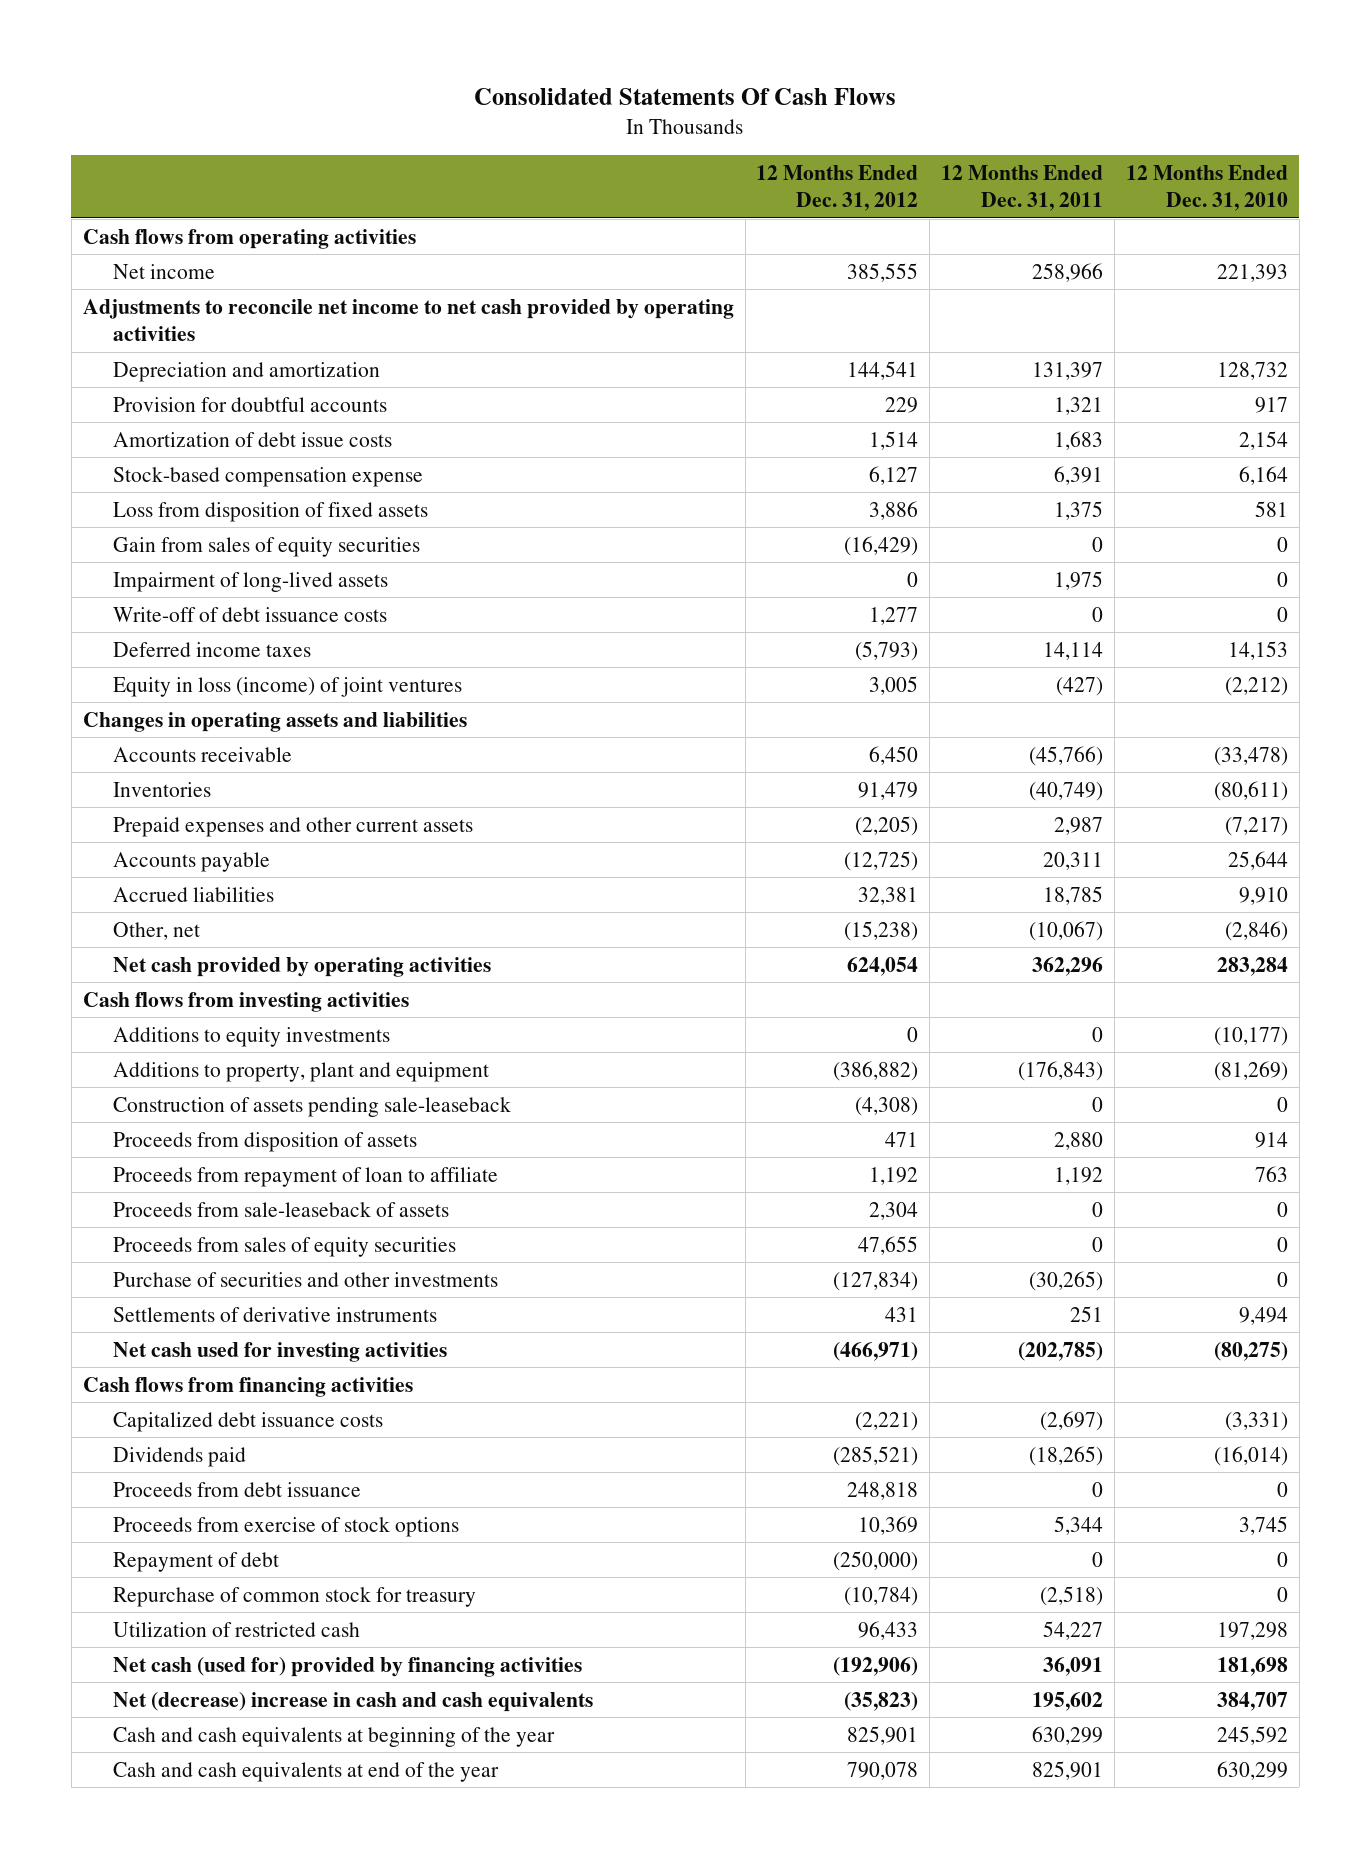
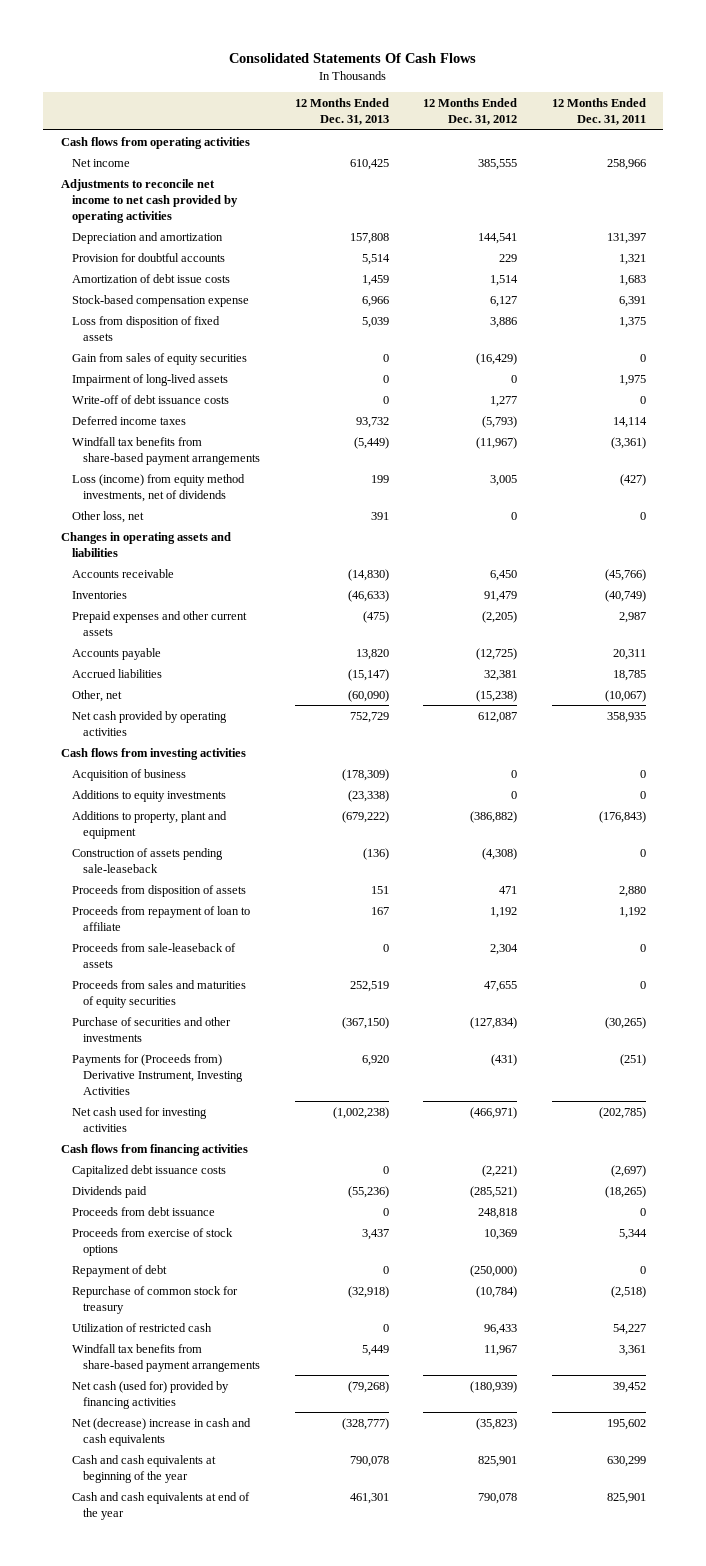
- | 12 Months Ended Dec. 31, 2012 | 12 Months Ended Dec. 31, 2011 | 12 Months Ended Dec. 31, 2010
+ | 12 Months Ended Dec. 31, 2013 | 12 Months Ended Dec. 31, 2012 | 12 Months Ended Dec. 31, 2011
- Equity in loss (income) of joint ventures | 3,005 | (427) | (2,212)
+ Windfall tax benefits from share-based payment arrangements | (5,449) | (11,967) | (3,361)
+ Loss (income) from equity method investments, net of dividends | 199 | 3,005 | (427)
+ Other loss, net | 391 | 0 | 0
- Net cash provided by operating activities | 624,054 | 362,296 | 283,284
+ Net cash provided by operating activities | 752,729 | 612,087 | 358,935
+ Acquisition of business | (178,309) | 0 | 0
- Proceeds from sales of equity securities | 47,655 | 0 | 0
+ Proceeds from sales and maturities of equity securities | 252,519 | 47,655 | 0
- Settlements of derivative instruments | 431 | 251 | 9,494
+ Payments for (Proceeds from) Derivative Instrument, Investing Activities | 6,920 | (431) | (251)
- Net cash (used for) provided by financing activities | (192,906) | 36,091 | 181,698
+ Windfall tax benefits from share-based payment arrangements | 5,449 | 11,967 | 3,361
+ Net cash (used for) provided by financing activities | (79,268) | (180,939) | 39,452

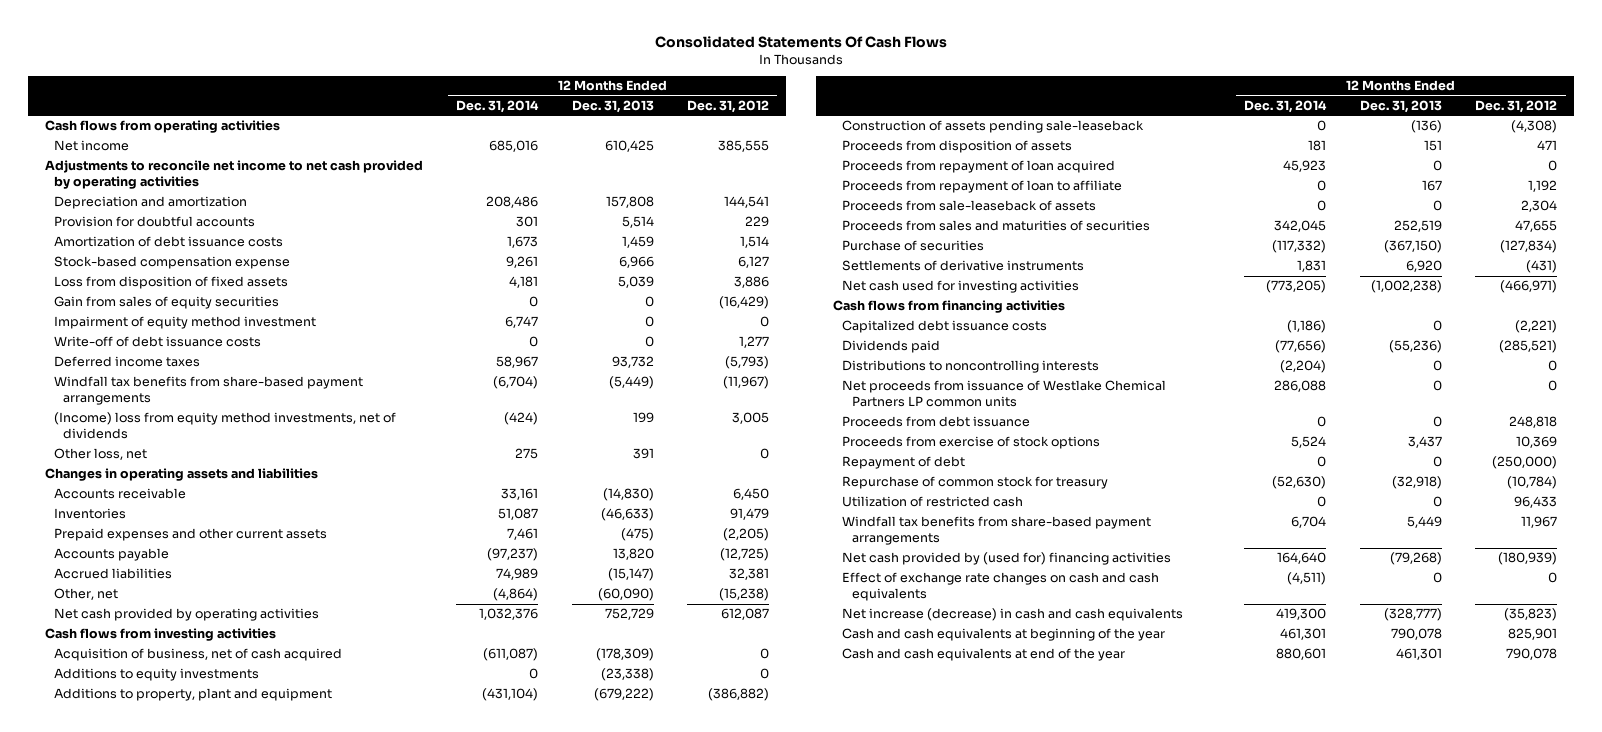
- | 12 Months Ended Dec. 31, 2013 | 12 Months Ended Dec. 31, 2012 | 12 Months Ended Dec. 31, 2011
+ | 12 Months Ended Dec. 31, 2014 | 12 Months Ended Dec. 31, 2013 | 12 Months Ended Dec. 31, 2012
- Amortization of debt issue costs | 1,459 | 1,514 | 1,683
+ Amortization of debt issuance costs | 1,673 | 1,459 | 1,514
- Impairment of long-lived assets | 0 | 0 | 1,975
+ Impairment of equity method investment | 6,747 | 0 | 0
- Loss (income) from equity method investments, net of dividends | 199 | 3,005 | (427)
+ (Income) loss from equity method investments, net of dividends | (424) | 199 | 3,005
- Acquisition of business | (178,309) | 0 | 0
+ Acquisition of business, net of cash acquired | (611,087) | (178,309) | 0
+ Proceeds from repayment of loan acquired | 45,923 | 0 | 0
- Proceeds from sales and maturities of equity securities | 252,519 | 47,655 | 0
- Purchase of securities and other investments | (367,150) | (127,834) | (30,265)
- Payments for (Proceeds from) Derivative Instrument, Investing Activities | 6,920 | (431) | (251)
+ Proceeds from sales and maturities of securities | 342,045 | 252,519 | 47,655
+ Purchase of securities | (117,332) | (367,150) | (127,834)
+ Settlements of derivative instruments | 1,831 | 6,920 | (431)
+ Distributions to noncontrolling interests | (2,204) | 0 | 0
+ Net proceeds from issuance of Westlake Chemical Partners LP common units | 286,088 | 0 | 0
- Net cash (used for) provided by financing activities | (79,268) | (180,939) | 39,452
- Net (decrease) increase in cash and cash equivalents | (328,777) | (35,823) | 195,602
+ Net cash provided by (used for) financing activities | 164,640 | (79,268) | (180,939)
+ Effect of exchange rate changes on cash and cash equivalents | (4,511) | 0 | 0
+ Net increase (decrease) in cash and cash equivalents | 419,300 | (328,777) | (35,823)

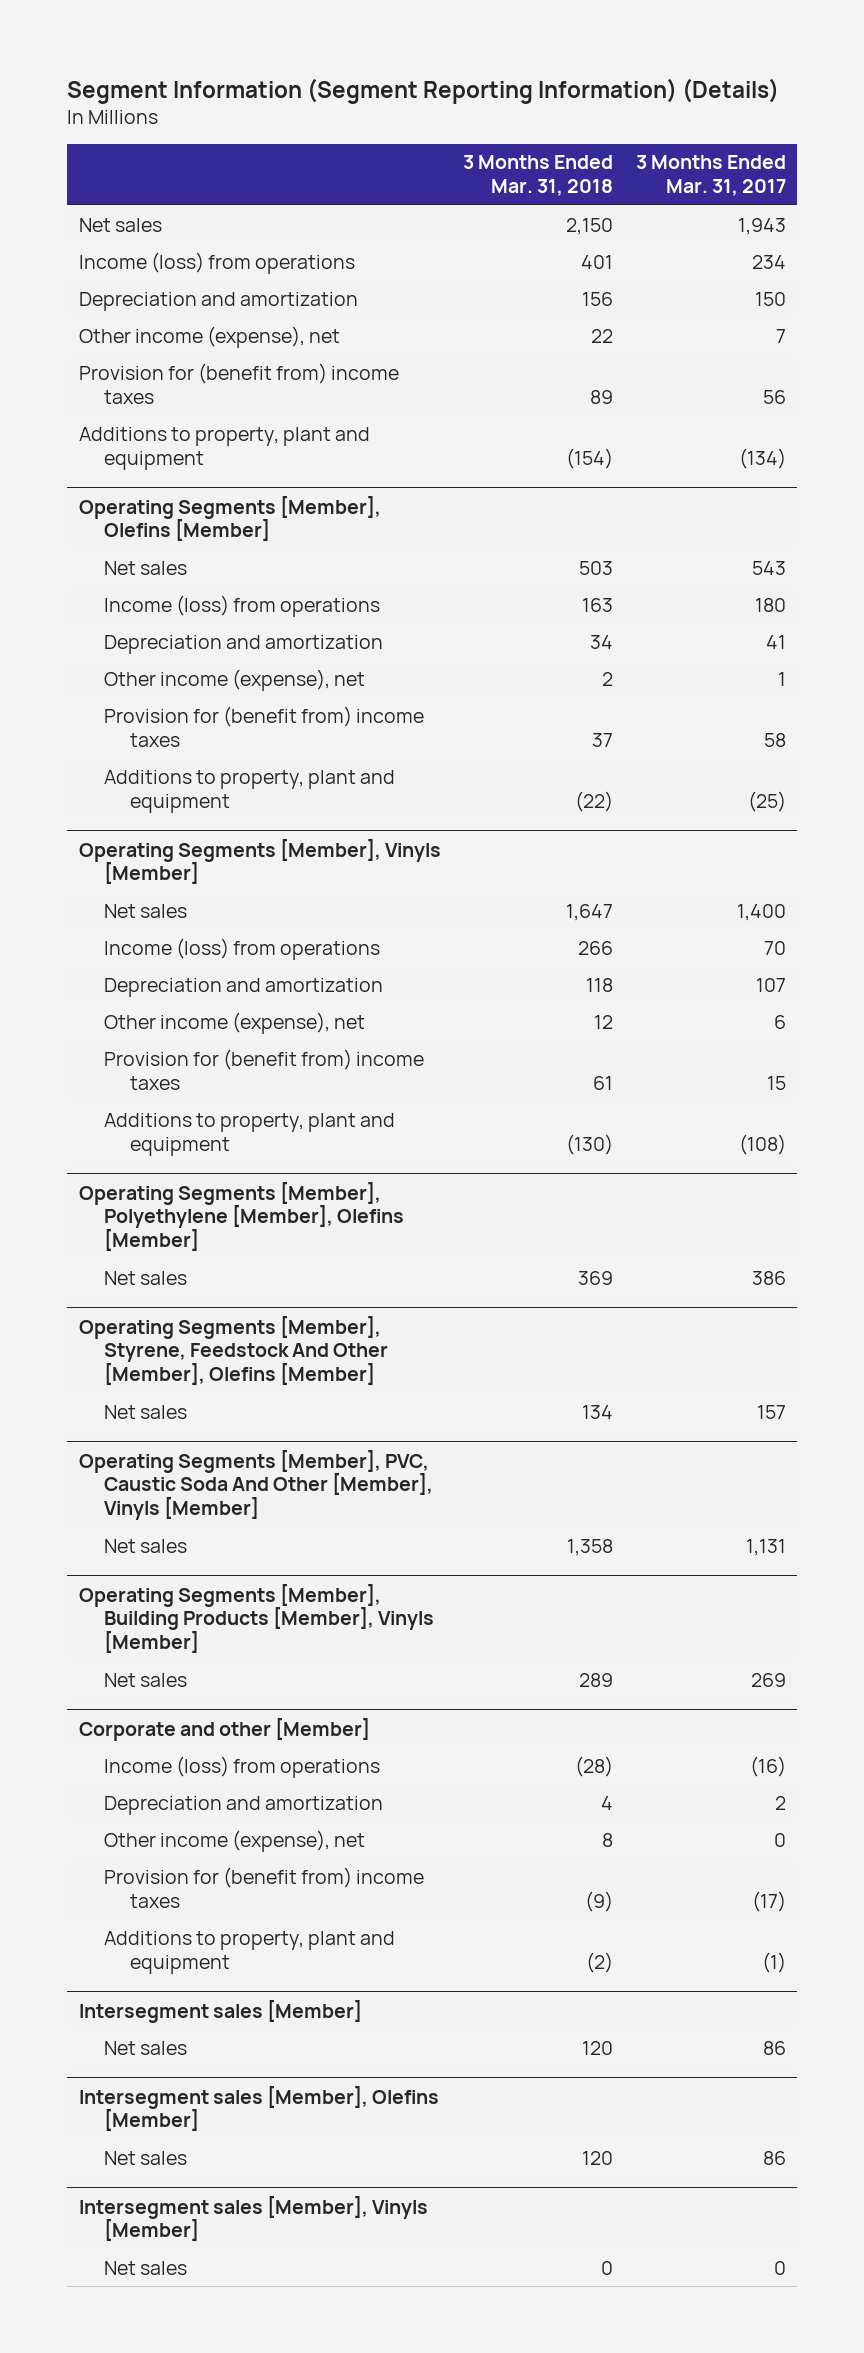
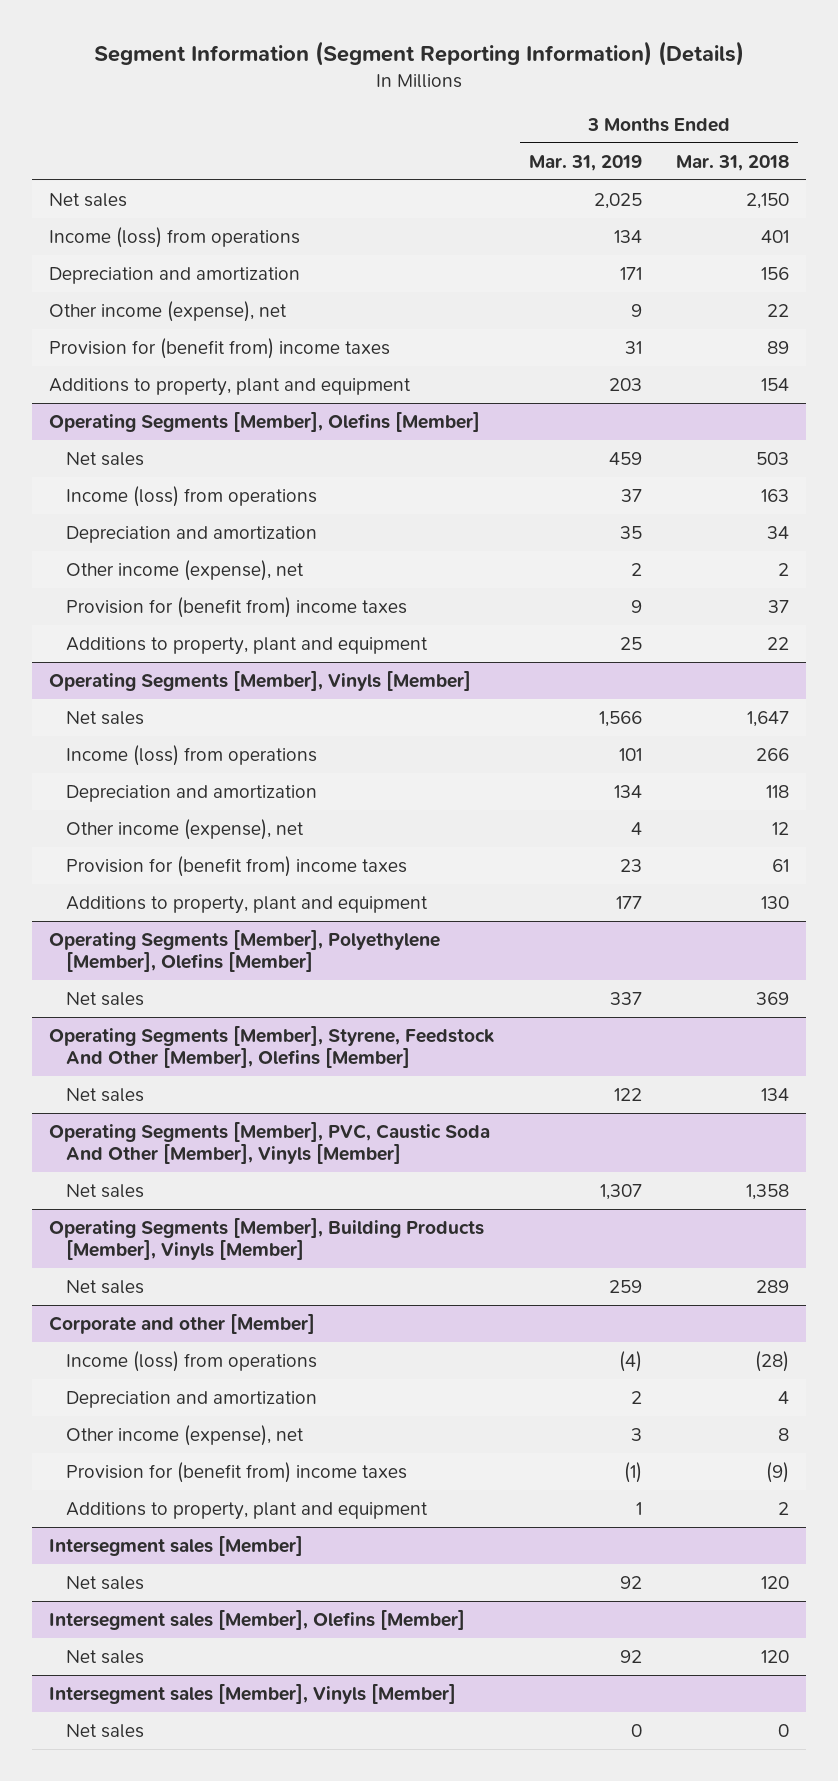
- | 3 Months Ended Mar. 31, 2018 | 3 Months Ended Mar. 31, 2017
+ | 3 Months Ended Mar. 31, 2019 | 3 Months Ended Mar. 31, 2018
- Additions to property, plant and equipment | (154) | (134)
+ Additions to property, plant and equipment | 203 | 154
@ Operating Segments [Member], Olefins [Member]
- Additions to property, plant and equipment | (22) | (25)
+ Additions to property, plant and equipment | 25 | 22
@ Operating Segments [Member], Vinyls [Member]
- Additions to property, plant and equipment | (130) | (108)
+ Additions to property, plant and equipment | 177 | 130
@ Corporate and other [Member]
- Additions to property, plant and equipment | (2) | (1)
+ Additions to property, plant and equipment | 1 | 2

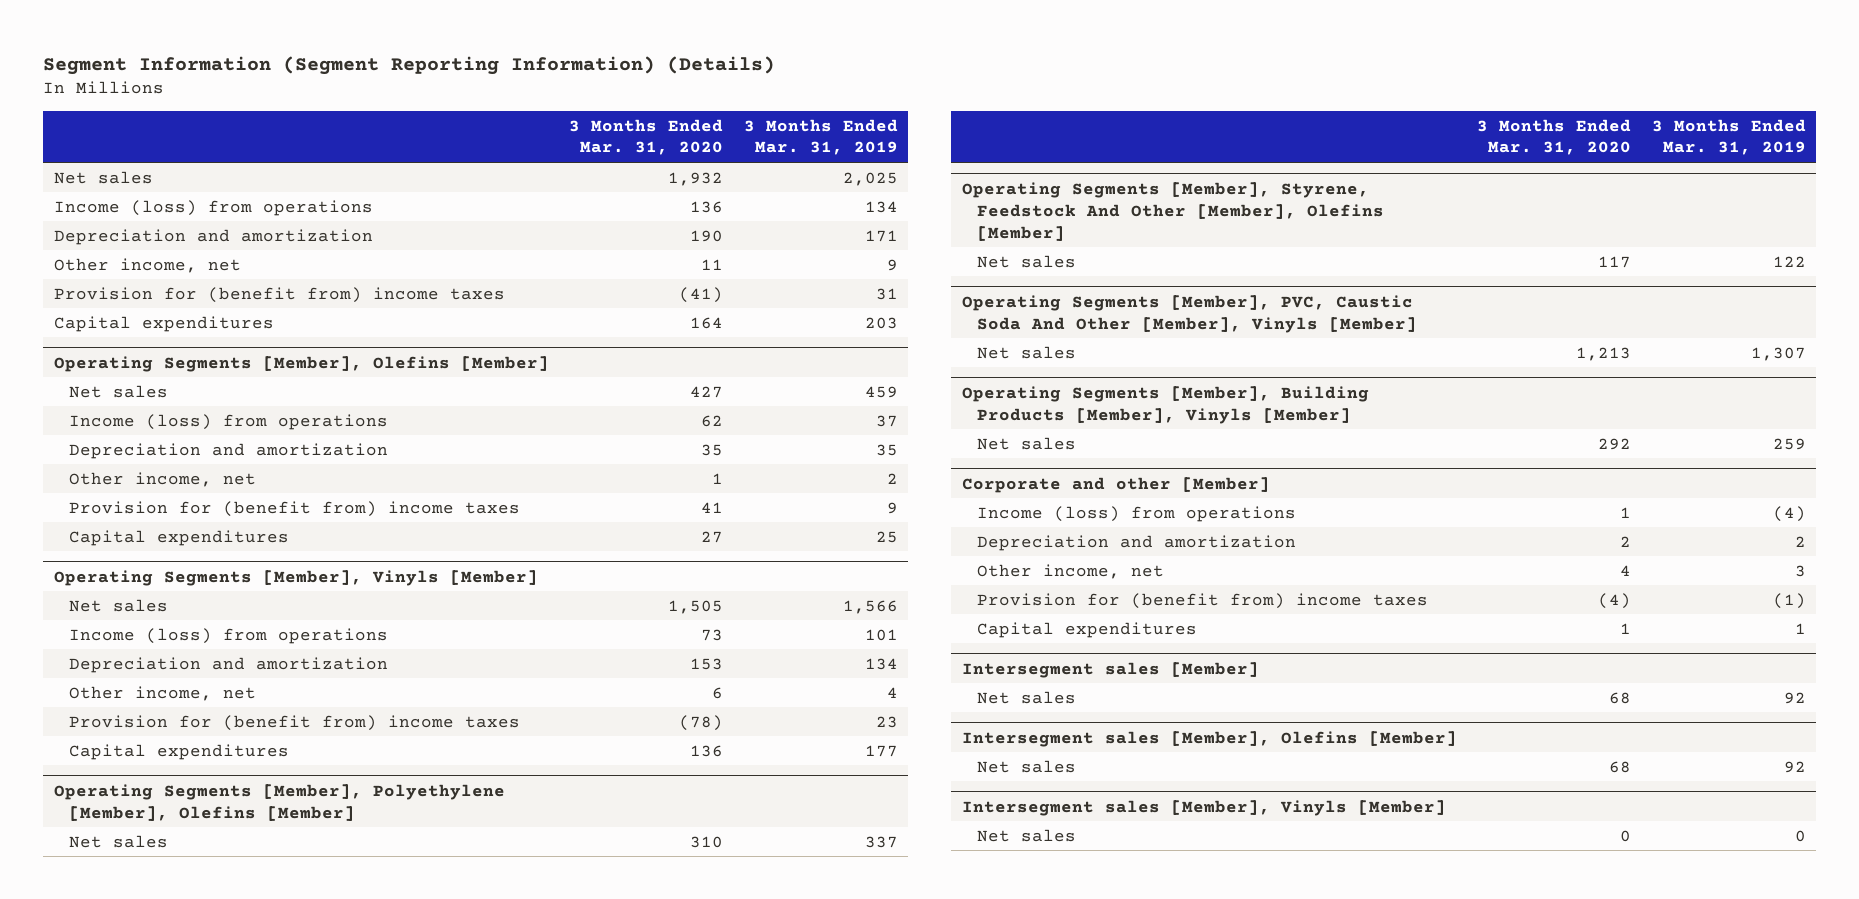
- | 3 Months Ended Mar. 31, 2019 | 3 Months Ended Mar. 31, 2018
+ | 3 Months Ended Mar. 31, 2020 | 3 Months Ended Mar. 31, 2019
- Other income (expense), net | 9 | 22
+ Other income, net | 11 | 9
- Additions to property, plant and equipment | 203 | 154
+ Capital expenditures | 164 | 203
@ Operating Segments [Member], Olefins [Member]
- Other income (expense), net | 2 | 2
+ Other income, net | 1 | 2
- Additions to property, plant and equipment | 25 | 22
+ Capital expenditures | 27 | 25
@ Operating Segments [Member], Vinyls [Member]
- Other income (expense), net | 4 | 12
+ Other income, net | 6 | 4
- Additions to property, plant and equipment | 177 | 130
+ Capital expenditures | 136 | 177
@ Corporate and other [Member]
- Other income (expense), net | 3 | 8
+ Other income, net | 4 | 3
- Additions to property, plant and equipment | 1 | 2
+ Capital expenditures | 1 | 1

